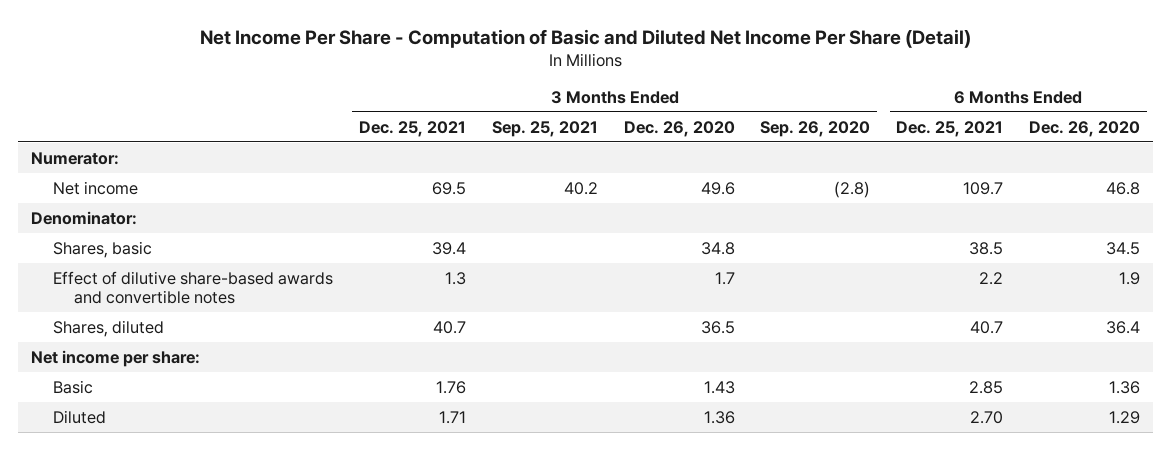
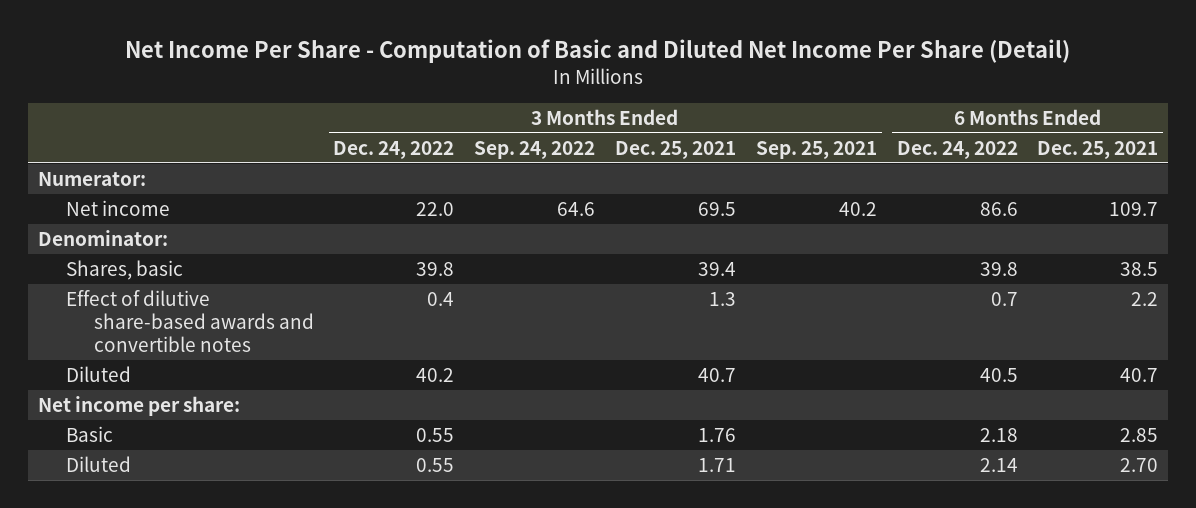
- | 3 Months Ended Dec. 25, 2021 | 3 Months Ended Sep. 25, 2021 | 3 Months Ended Dec. 26, 2020 | 3 Months Ended Sep. 26, 2020 | 6 Months Ended Dec. 25, 2021 | 6 Months Ended Dec. 26, 2020
+ | 3 Months Ended Dec. 24, 2022 | 3 Months Ended Sep. 24, 2022 | 3 Months Ended Dec. 25, 2021 | 3 Months Ended Sep. 25, 2021 | 6 Months Ended Dec. 24, 2022 | 6 Months Ended Dec. 25, 2021
- Shares, diluted | 40.7 | | 36.5 | | 40.7 | 36.4
+ Diluted | 40.2 | | 40.7 | | 40.5 | 40.7

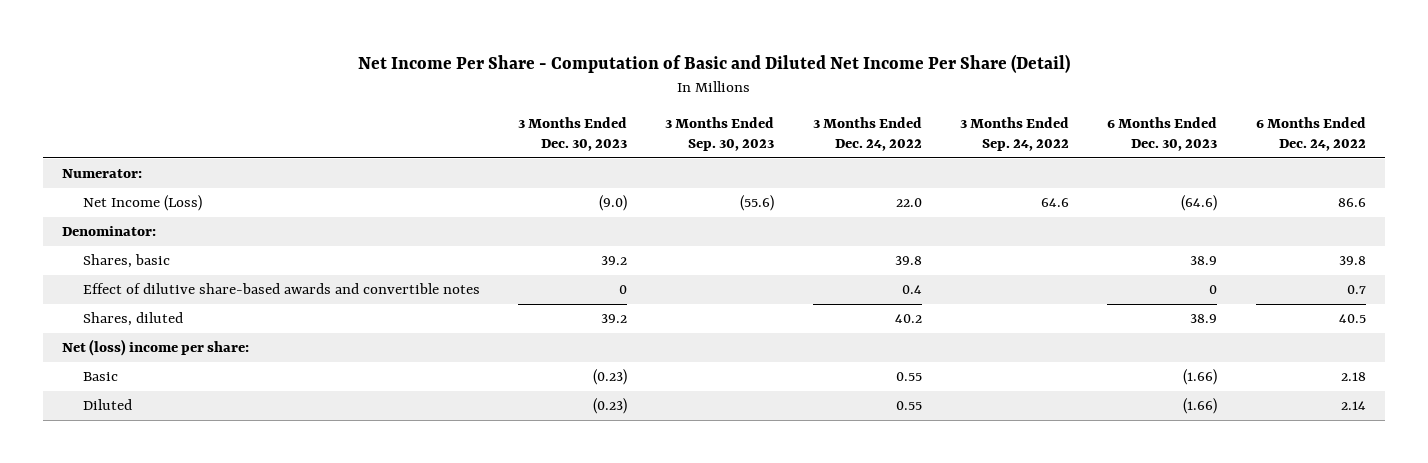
- | 3 Months Ended Dec. 24, 2022 | 3 Months Ended Sep. 24, 2022 | 3 Months Ended Dec. 25, 2021 | 3 Months Ended Sep. 25, 2021 | 6 Months Ended Dec. 24, 2022 | 6 Months Ended Dec. 25, 2021
+ | 3 Months Ended Dec. 30, 2023 | 3 Months Ended Sep. 30, 2023 | 3 Months Ended Dec. 24, 2022 | 3 Months Ended Sep. 24, 2022 | 6 Months Ended Dec. 30, 2023 | 6 Months Ended Dec. 24, 2022
- Net income | 22.0 | 64.6 | 69.5 | 40.2 | 86.6 | 109.7
+ Net Income (Loss) | (9.0) | (55.6) | 22.0 | 64.6 | (64.6) | 86.6
- Diluted | 40.2 | | 40.7 | | 40.5 | 40.7
- Net income per share:
+ Shares, diluted | 39.2 | | 40.2 | | 38.9 | 40.5
+ Net (loss) income per share:

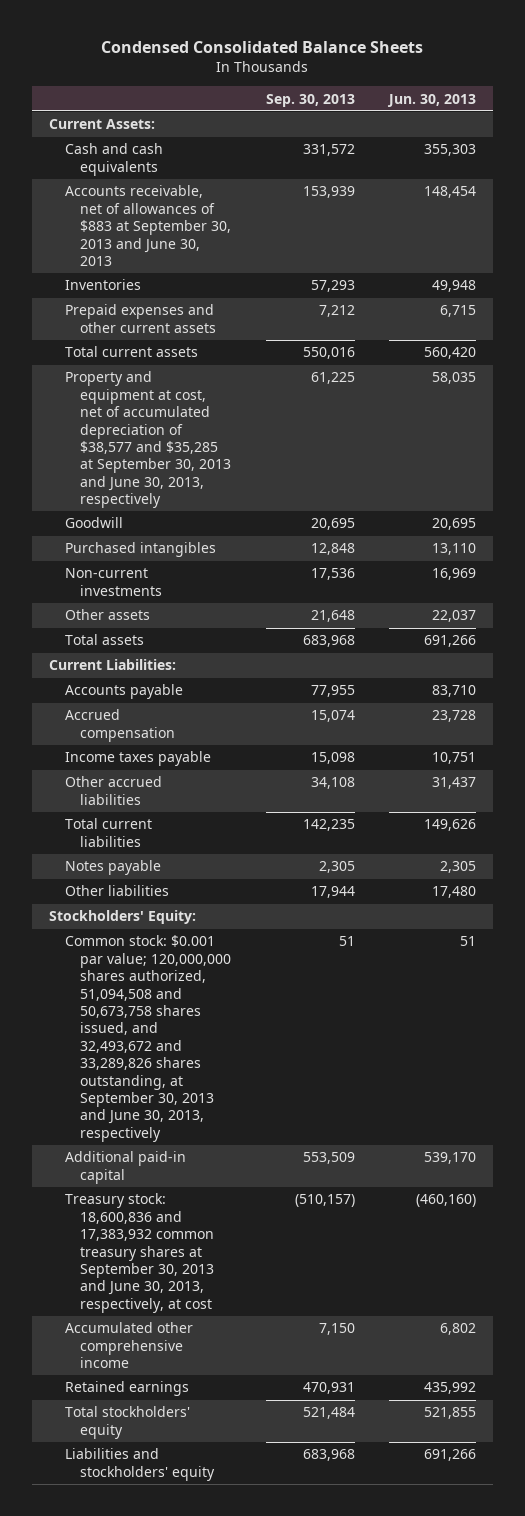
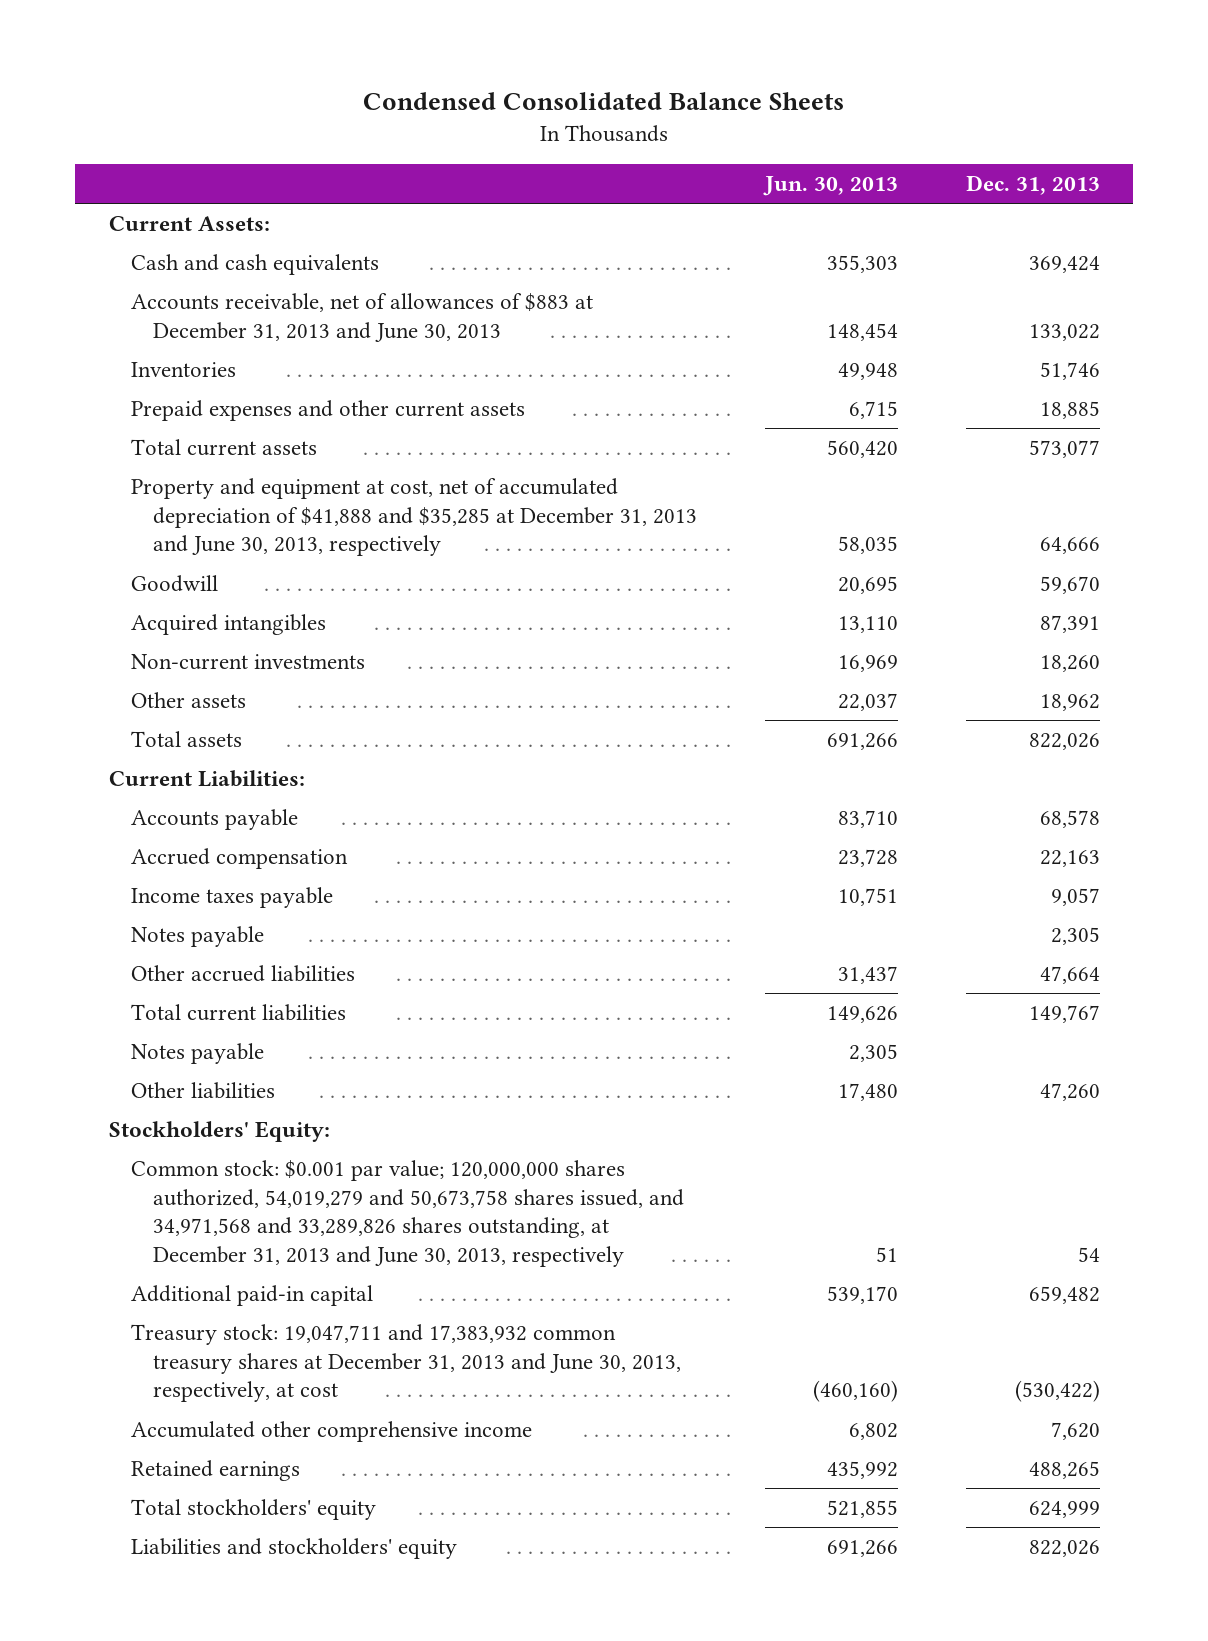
- | Sep. 30, 2013 | Jun. 30, 2013
+ | Jun. 30, 2013 | Dec. 31, 2013
- Accounts receivable, net of allowances of $883 at September 30, 2013 and June 30, 2013 | 153,939 | 148,454
+ Accounts receivable, net of allowances of $883 at December 31, 2013 and June 30, 2013 | 148,454 | 133,022
- Property and equipment at cost, net of accumulated depreciation of $38,577 and $35,285 at September 30, 2013 and June 30, 2013, respectively | 61,225 | 58,035
+ Property and equipment at cost, net of accumulated depreciation of $41,888 and $35,285 at December 31, 2013 and June 30, 2013, respectively | 58,035 | 64,666
- Purchased intangibles | 12,848 | 13,110
+ Acquired intangibles | 13,110 | 87,391
+ Notes payable | | 2,305
- Common stock: $0.001 par value; 120,000,000 shares authorized, 51,094,508 and 50,673,758 shares issued, and 32,493,672 and 33,289,826 shares outstanding, at September 30, 2013 and June 30, 2013, respectively | 51 | 51
+ Common stock: $0.001 par value; 120,000,000 shares authorized, 54,019,279 and 50,673,758 shares issued, and 34,971,568 and 33,289,826 shares outstanding, at December 31, 2013 and June 30, 2013, respectively | 51 | 54
- Treasury stock: 18,600,836 and 17,383,932 common treasury shares at September 30, 2013 and June 30, 2013, respectively, at cost | (510,157) | (460,160)
+ Treasury stock: 19,047,711 and 17,383,932 common treasury shares at December 31, 2013 and June 30, 2013, respectively, at cost | (460,160) | (530,422)

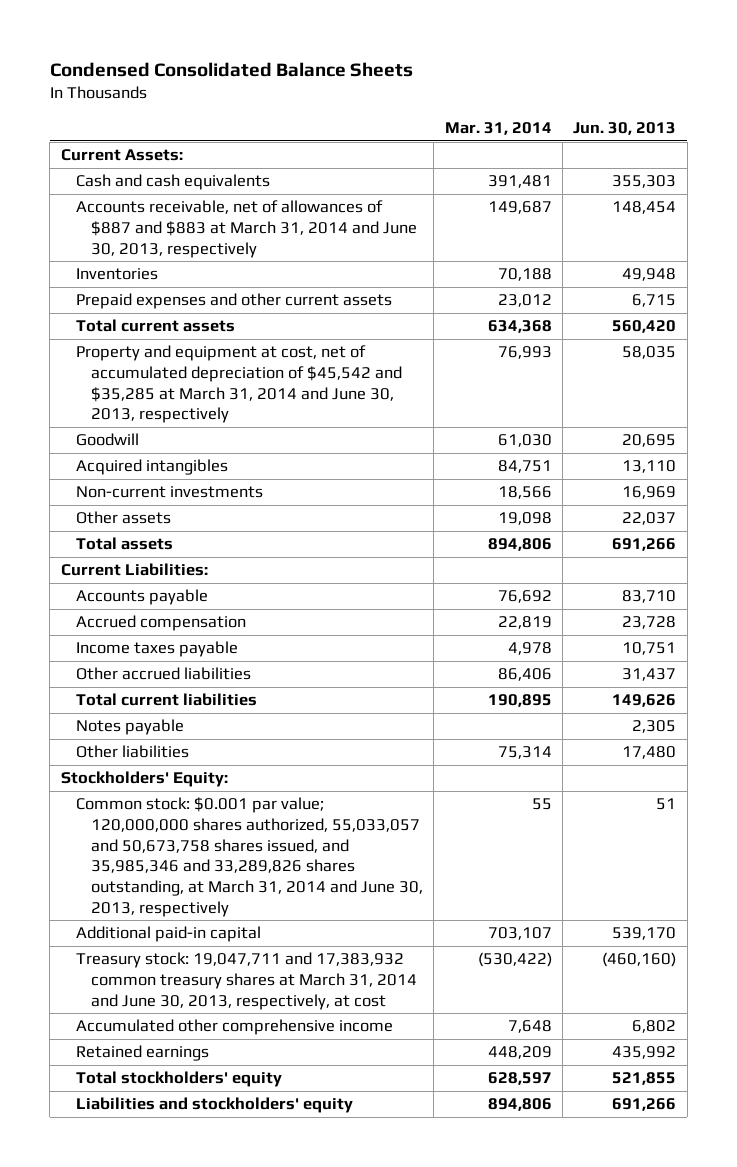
- | Jun. 30, 2013 | Dec. 31, 2013
+ | Mar. 31, 2014 | Jun. 30, 2013
- Accounts receivable, net of allowances of $883 at December 31, 2013 and June 30, 2013 | 148,454 | 133,022
+ Accounts receivable, net of allowances of $887 and $883 at March 31, 2014 and June 30, 2013, respectively | 149,687 | 148,454
- Property and equipment at cost, net of accumulated depreciation of $41,888 and $35,285 at December 31, 2013 and June 30, 2013, respectively | 58,035 | 64,666
+ Property and equipment at cost, net of accumulated depreciation of $45,542 and $35,285 at March 31, 2014 and June 30, 2013, respectively | 76,993 | 58,035
- Notes payable | | 2,305
- Common stock: $0.001 par value; 120,000,000 shares authorized, 54,019,279 and 50,673,758 shares issued, and 34,971,568 and 33,289,826 shares outstanding, at December 31, 2013 and June 30, 2013, respectively | 51 | 54
+ Common stock: $0.001 par value; 120,000,000 shares authorized, 55,033,057 and 50,673,758 shares issued, and 35,985,346 and 33,289,826 shares outstanding, at March 31, 2014 and June 30, 2013, respectively | 55 | 51
- Treasury stock: 19,047,711 and 17,383,932 common treasury shares at December 31, 2013 and June 30, 2013, respectively, at cost | (460,160) | (530,422)
+ Treasury stock: 19,047,711 and 17,383,932 common treasury shares at March 31, 2014 and June 30, 2013, respectively, at cost | (530,422) | (460,160)

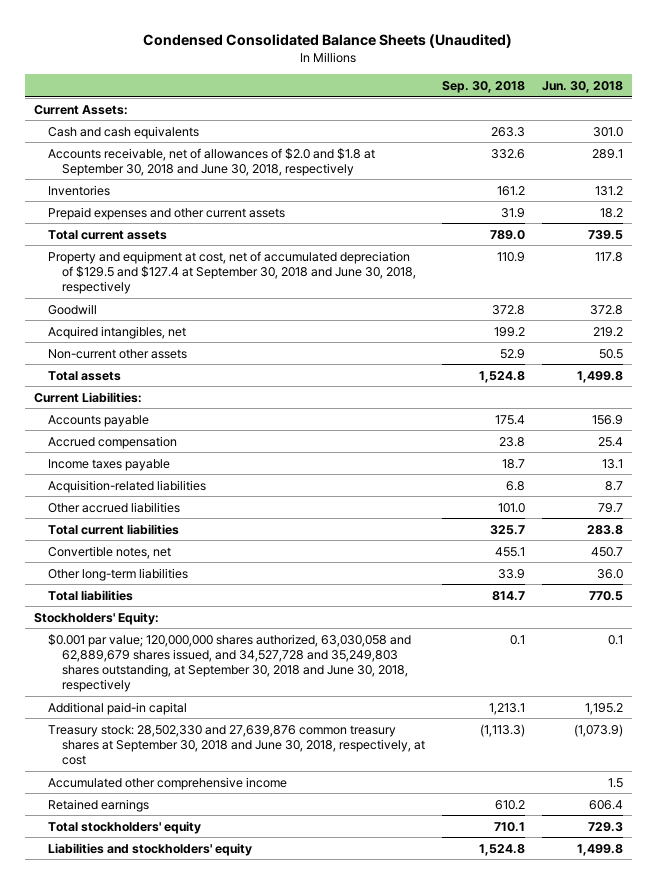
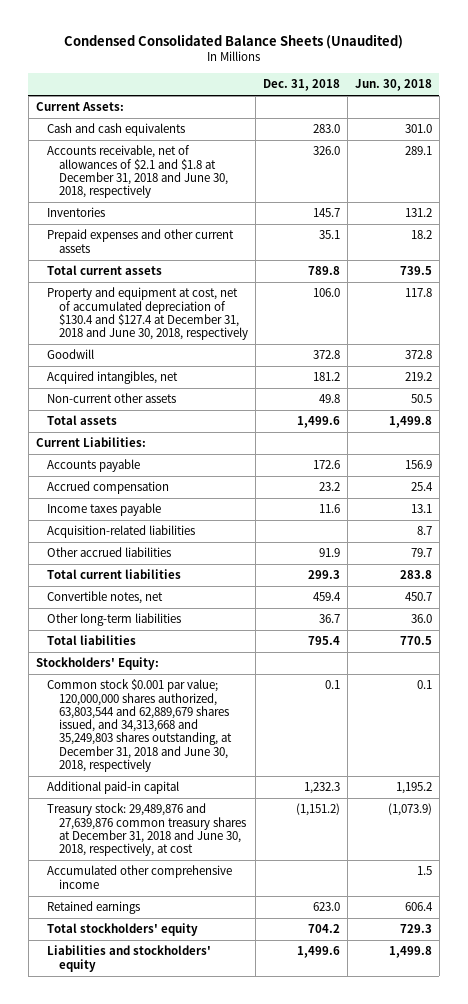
- | Sep. 30, 2018 | Jun. 30, 2018
+ | Dec. 31, 2018 | Jun. 30, 2018
- Accounts receivable, net of allowances of $2.0 and $1.8 at September 30, 2018 and June 30, 2018, respectively | 332.6 | 289.1
+ Accounts receivable, net of allowances of $2.1 and $1.8 at December 31, 2018 and June 30, 2018, respectively | 326.0 | 289.1
- Property and equipment at cost, net of accumulated depreciation of $129.5 and $127.4 at September 30, 2018 and June 30, 2018, respectively | 110.9 | 117.8
+ Property and equipment at cost, net of accumulated depreciation of $130.4 and $127.4 at December 31, 2018 and June 30, 2018, respectively | 106.0 | 117.8
- $0.001 par value; 120,000,000 shares authorized, 63,030,058 and 62,889,679 shares issued, and 34,527,728 and 35,249,803 shares outstanding, at September 30, 2018 and June 30, 2018, respectively | 0.1 | 0.1
+ Common stock $0.001 par value; 120,000,000 shares authorized, 63,803,544 and 62,889,679 shares issued, and 34,313,668 and 35,249,803 shares outstanding, at December 31, 2018 and June 30, 2018, respectively | 0.1 | 0.1
- Treasury stock: 28,502,330 and 27,639,876 common treasury shares at September 30, 2018 and June 30, 2018, respectively, at cost | (1,113.3) | (1,073.9)
+ Treasury stock: 29,489,876 and 27,639,876 common treasury shares at December 31, 2018 and June 30, 2018, respectively, at cost | (1,151.2) | (1,073.9)

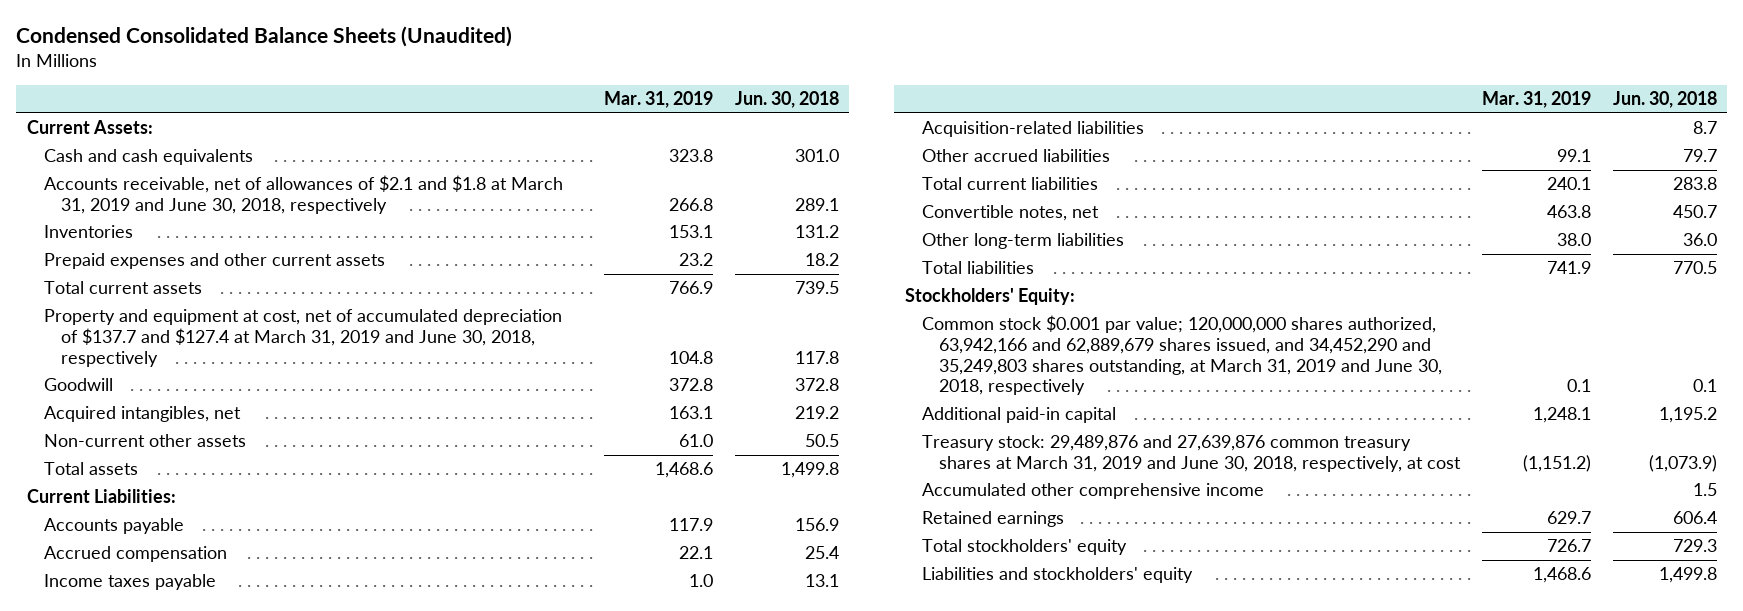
- | Dec. 31, 2018 | Jun. 30, 2018
+ | Mar. 31, 2019 | Jun. 30, 2018
- Accounts receivable, net of allowances of $2.1 and $1.8 at December 31, 2018 and June 30, 2018, respectively | 326.0 | 289.1
+ Accounts receivable, net of allowances of $2.1 and $1.8 at March 31, 2019 and June 30, 2018, respectively | 266.8 | 289.1
- Property and equipment at cost, net of accumulated depreciation of $130.4 and $127.4 at December 31, 2018 and June 30, 2018, respectively | 106.0 | 117.8
+ Property and equipment at cost, net of accumulated depreciation of $137.7 and $127.4 at March 31, 2019 and June 30, 2018, respectively | 104.8 | 117.8
- Common stock $0.001 par value; 120,000,000 shares authorized, 63,803,544 and 62,889,679 shares issued, and 34,313,668 and 35,249,803 shares outstanding, at December 31, 2018 and June 30, 2018, respectively | 0.1 | 0.1
+ Common stock $0.001 par value; 120,000,000 shares authorized, 63,942,166 and 62,889,679 shares issued, and 34,452,290 and 35,249,803 shares outstanding, at March 31, 2019 and June 30, 2018, respectively | 0.1 | 0.1
- Treasury stock: 29,489,876 and 27,639,876 common treasury shares at December 31, 2018 and June 30, 2018, respectively, at cost | (1,151.2) | (1,073.9)
+ Treasury stock: 29,489,876 and 27,639,876 common treasury shares at March 31, 2019 and June 30, 2018, respectively, at cost | (1,151.2) | (1,073.9)

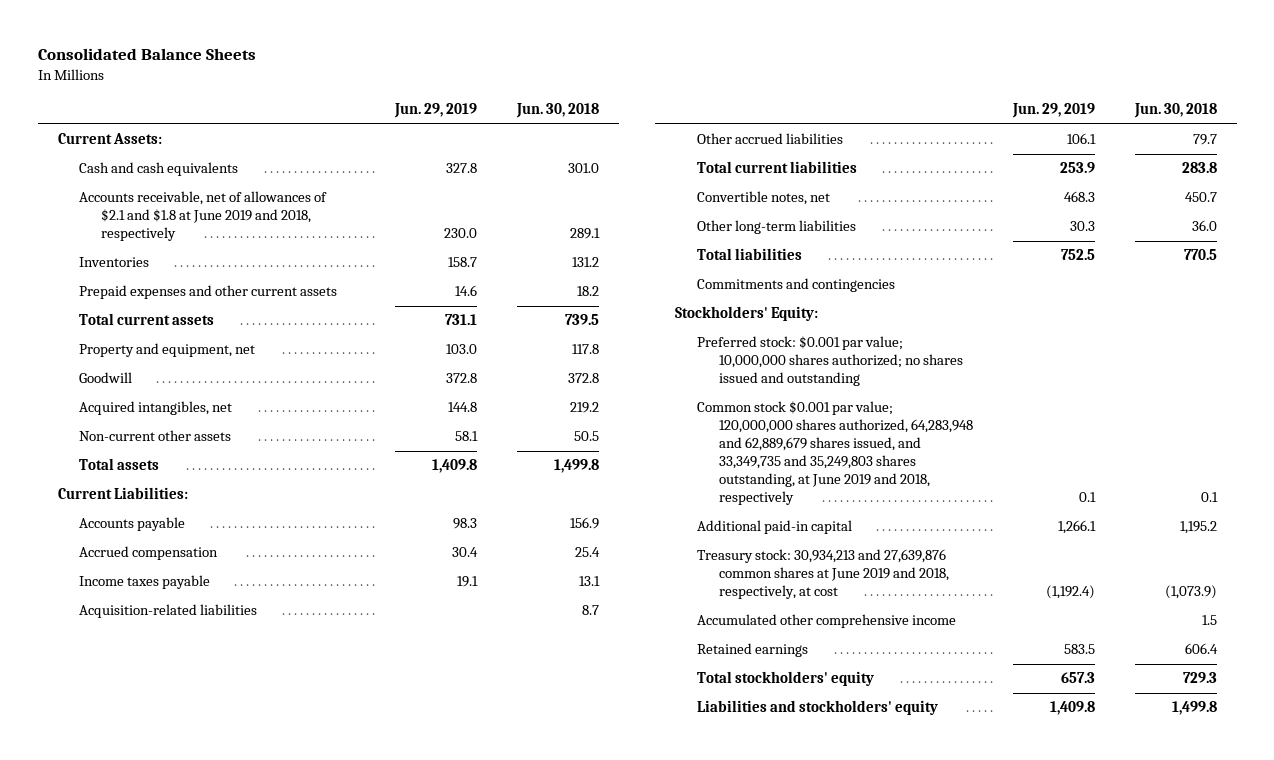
- Condensed Consolidated Balance Sheets (Unaudited)
+ Consolidated Balance Sheets
- | Mar. 31, 2019 | Jun. 30, 2018
+ | Jun. 29, 2019 | Jun. 30, 2018
- Accounts receivable, net of allowances of $2.1 and $1.8 at March 31, 2019 and June 30, 2018, respectively | 266.8 | 289.1
+ Accounts receivable, net of allowances of $2.1 and $1.8 at June 2019 and 2018, respectively | 230.0 | 289.1
- Property and equipment at cost, net of accumulated depreciation of $137.7 and $127.4 at March 31, 2019 and June 30, 2018, respectively | 104.8 | 117.8
+ Property and equipment, net | 103.0 | 117.8
+ Commitments and contingencies
- Common stock $0.001 par value; 120,000,000 shares authorized, 63,942,166 and 62,889,679 shares issued, and 34,452,290 and 35,249,803 shares outstanding, at March 31, 2019 and June 30, 2018, respectively | 0.1 | 0.1
+ Preferred stock: $0.001 par value; 10,000,000 shares authorized; no shares issued and outstanding
+ Common stock $0.001 par value; 120,000,000 shares authorized, 64,283,948 and 62,889,679 shares issued, and 33,349,735 and 35,249,803 shares outstanding, at June 2019 and 2018, respectively | 0.1 | 0.1
- Treasury stock: 29,489,876 and 27,639,876 common treasury shares at March 31, 2019 and June 30, 2018, respectively, at cost | (1,151.2) | (1,073.9)
+ Treasury stock: 30,934,213 and 27,639,876 common shares at June 2019 and 2018, respectively, at cost | (1,192.4) | (1,073.9)

